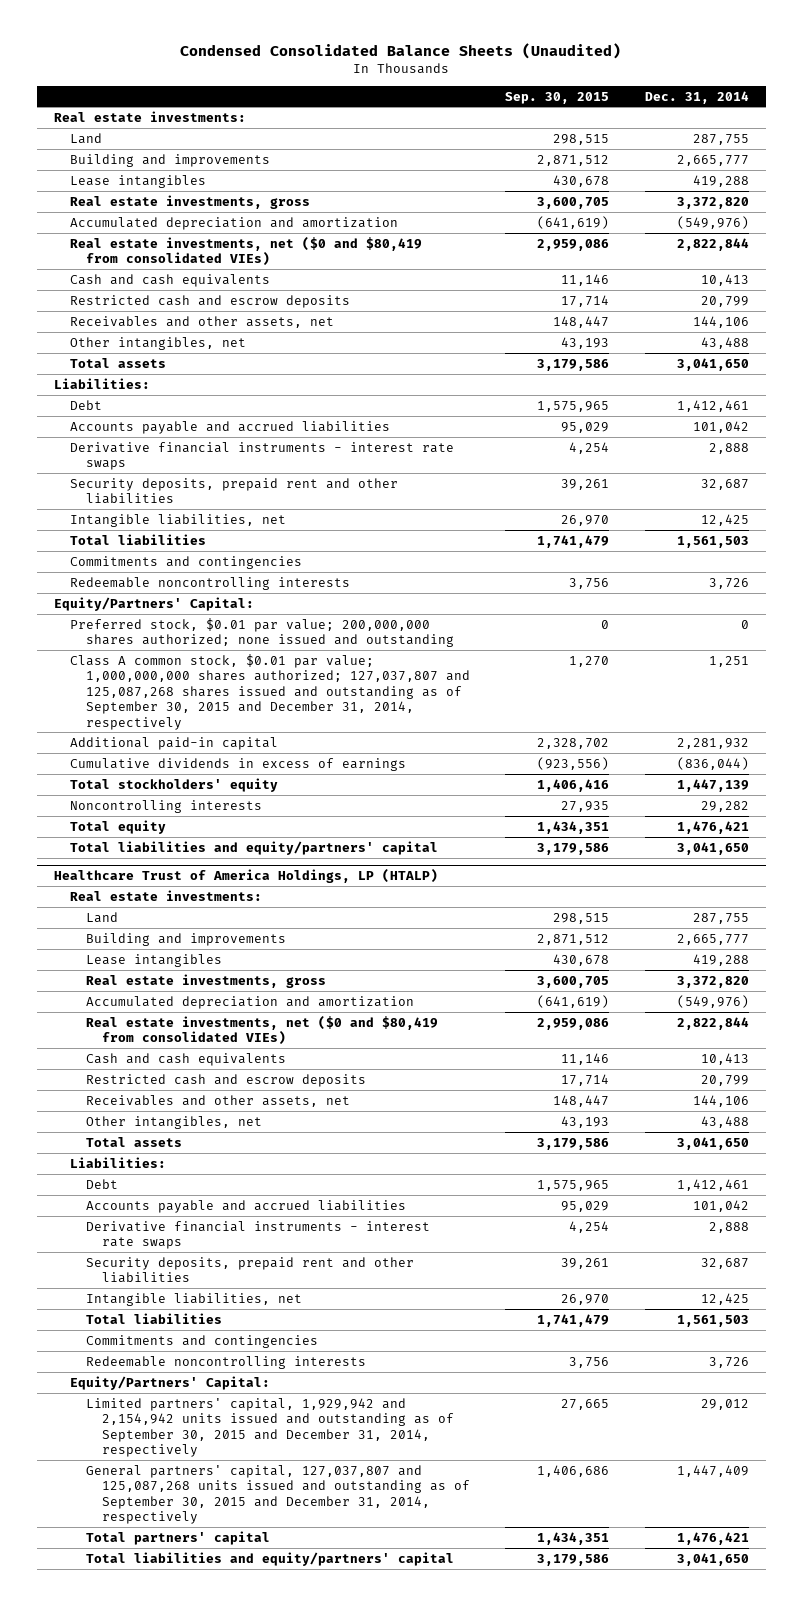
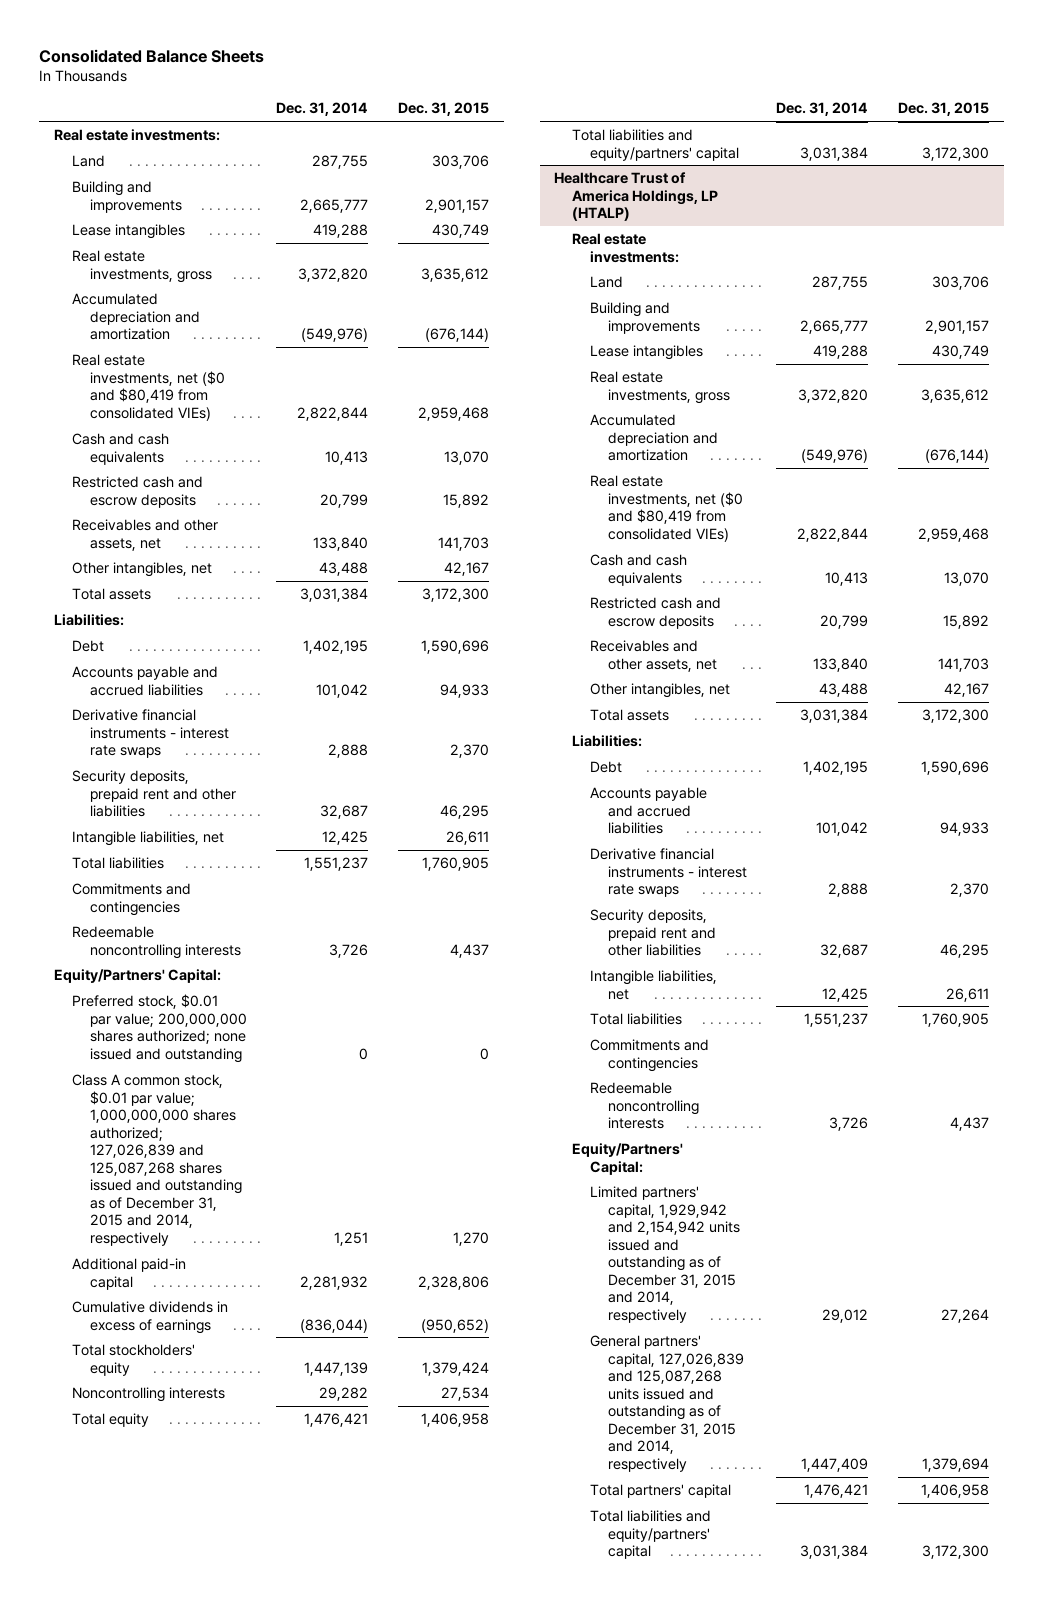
- Condensed Consolidated Balance Sheets (Unaudited)
+ Consolidated Balance Sheets
- | Sep. 30, 2015 | Dec. 31, 2014
+ | Dec. 31, 2014 | Dec. 31, 2015
- Receivables and other assets, net | 148,447 | 144,106
+ Receivables and other assets, net | 133,840 | 141,703
- Total assets | 3,179,586 | 3,041,650
+ Total assets | 3,031,384 | 3,172,300
- Debt | 1,575,965 | 1,412,461
+ Debt | 1,402,195 | 1,590,696
- Total liabilities | 1,741,479 | 1,561,503
+ Total liabilities | 1,551,237 | 1,760,905
- Class A common stock, $0.01 par value; 1,000,000,000 shares authorized; 127,037,807 and 125,087,268 shares issued and outstanding as of September 30, 2015 and December 31, 2014, respectively | 1,270 | 1,251
+ Class A common stock, $0.01 par value; 1,000,000,000 shares authorized; 127,026,839 and 125,087,268 shares issued and outstanding as of December 31, 2015 and 2014, respectively | 1,251 | 1,270
- Total liabilities and equity/partners' capital | 3,179,586 | 3,041,650
+ Total liabilities and equity/partners' capital | 3,031,384 | 3,172,300
@ Healthcare Trust of America Holdings, LP (HTALP)
- Receivables and other assets, net | 148,447 | 144,106
+ Receivables and other assets, net | 133,840 | 141,703
- Total assets | 3,179,586 | 3,041,650
+ Total assets | 3,031,384 | 3,172,300
- Debt | 1,575,965 | 1,412,461
+ Debt | 1,402,195 | 1,590,696
- Total liabilities | 1,741,479 | 1,561,503
+ Total liabilities | 1,551,237 | 1,760,905
- Limited partners' capital, 1,929,942 and 2,154,942 units issued and outstanding as of September 30, 2015 and December 31, 2014, respectively | 27,665 | 29,012
- General partners' capital, 127,037,807 and 125,087,268 units issued and outstanding as of September 30, 2015 and December 31, 2014, respectively | 1,406,686 | 1,447,409
+ Limited partners' capital, 1,929,942 and 2,154,942 units issued and outstanding as of December 31, 2015 and 2014, respectively | 29,012 | 27,264
+ General partners' capital, 127,026,839 and 125,087,268 units issued and outstanding as of December 31, 2015 and 2014, respectively | 1,447,409 | 1,379,694
- Total liabilities and equity/partners' capital | 3,179,586 | 3,041,650
+ Total liabilities and equity/partners' capital | 3,031,384 | 3,172,300

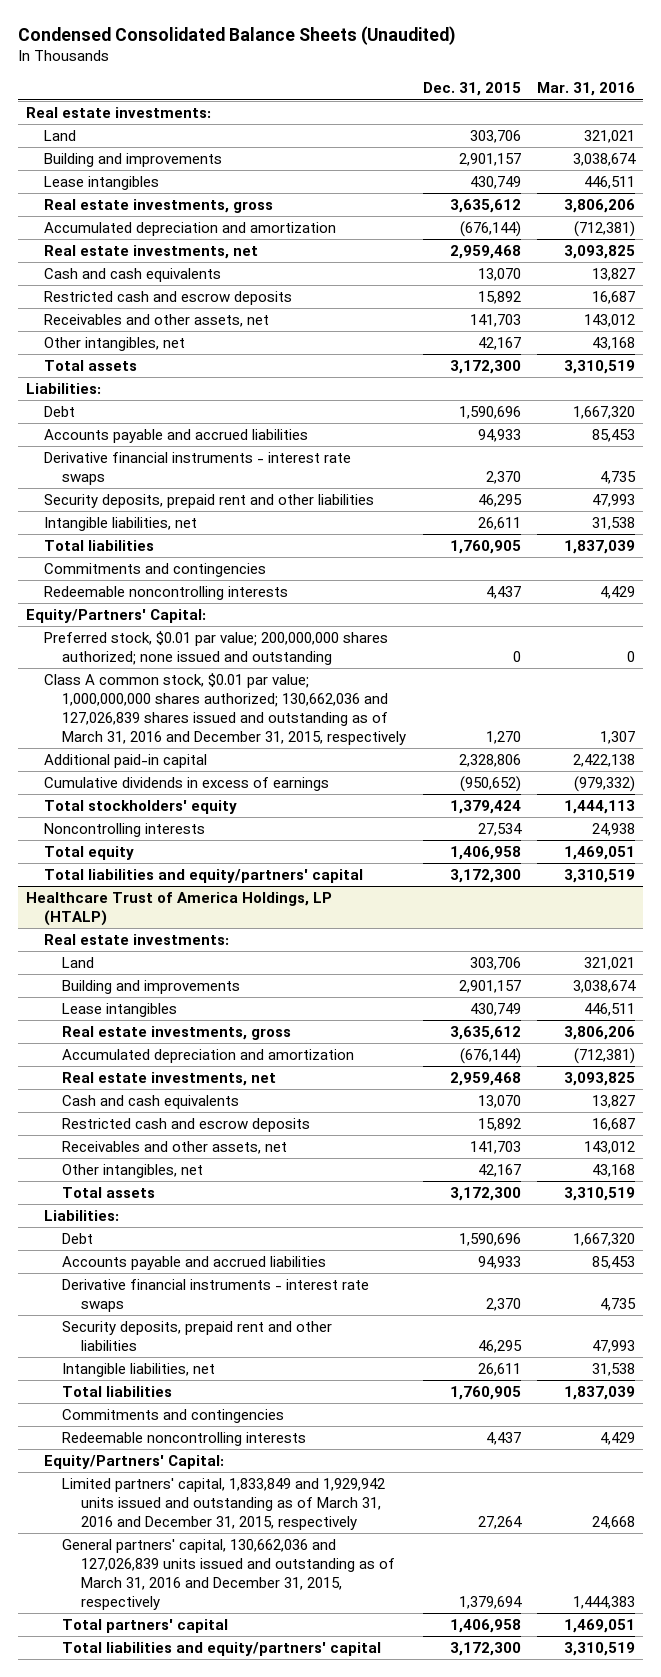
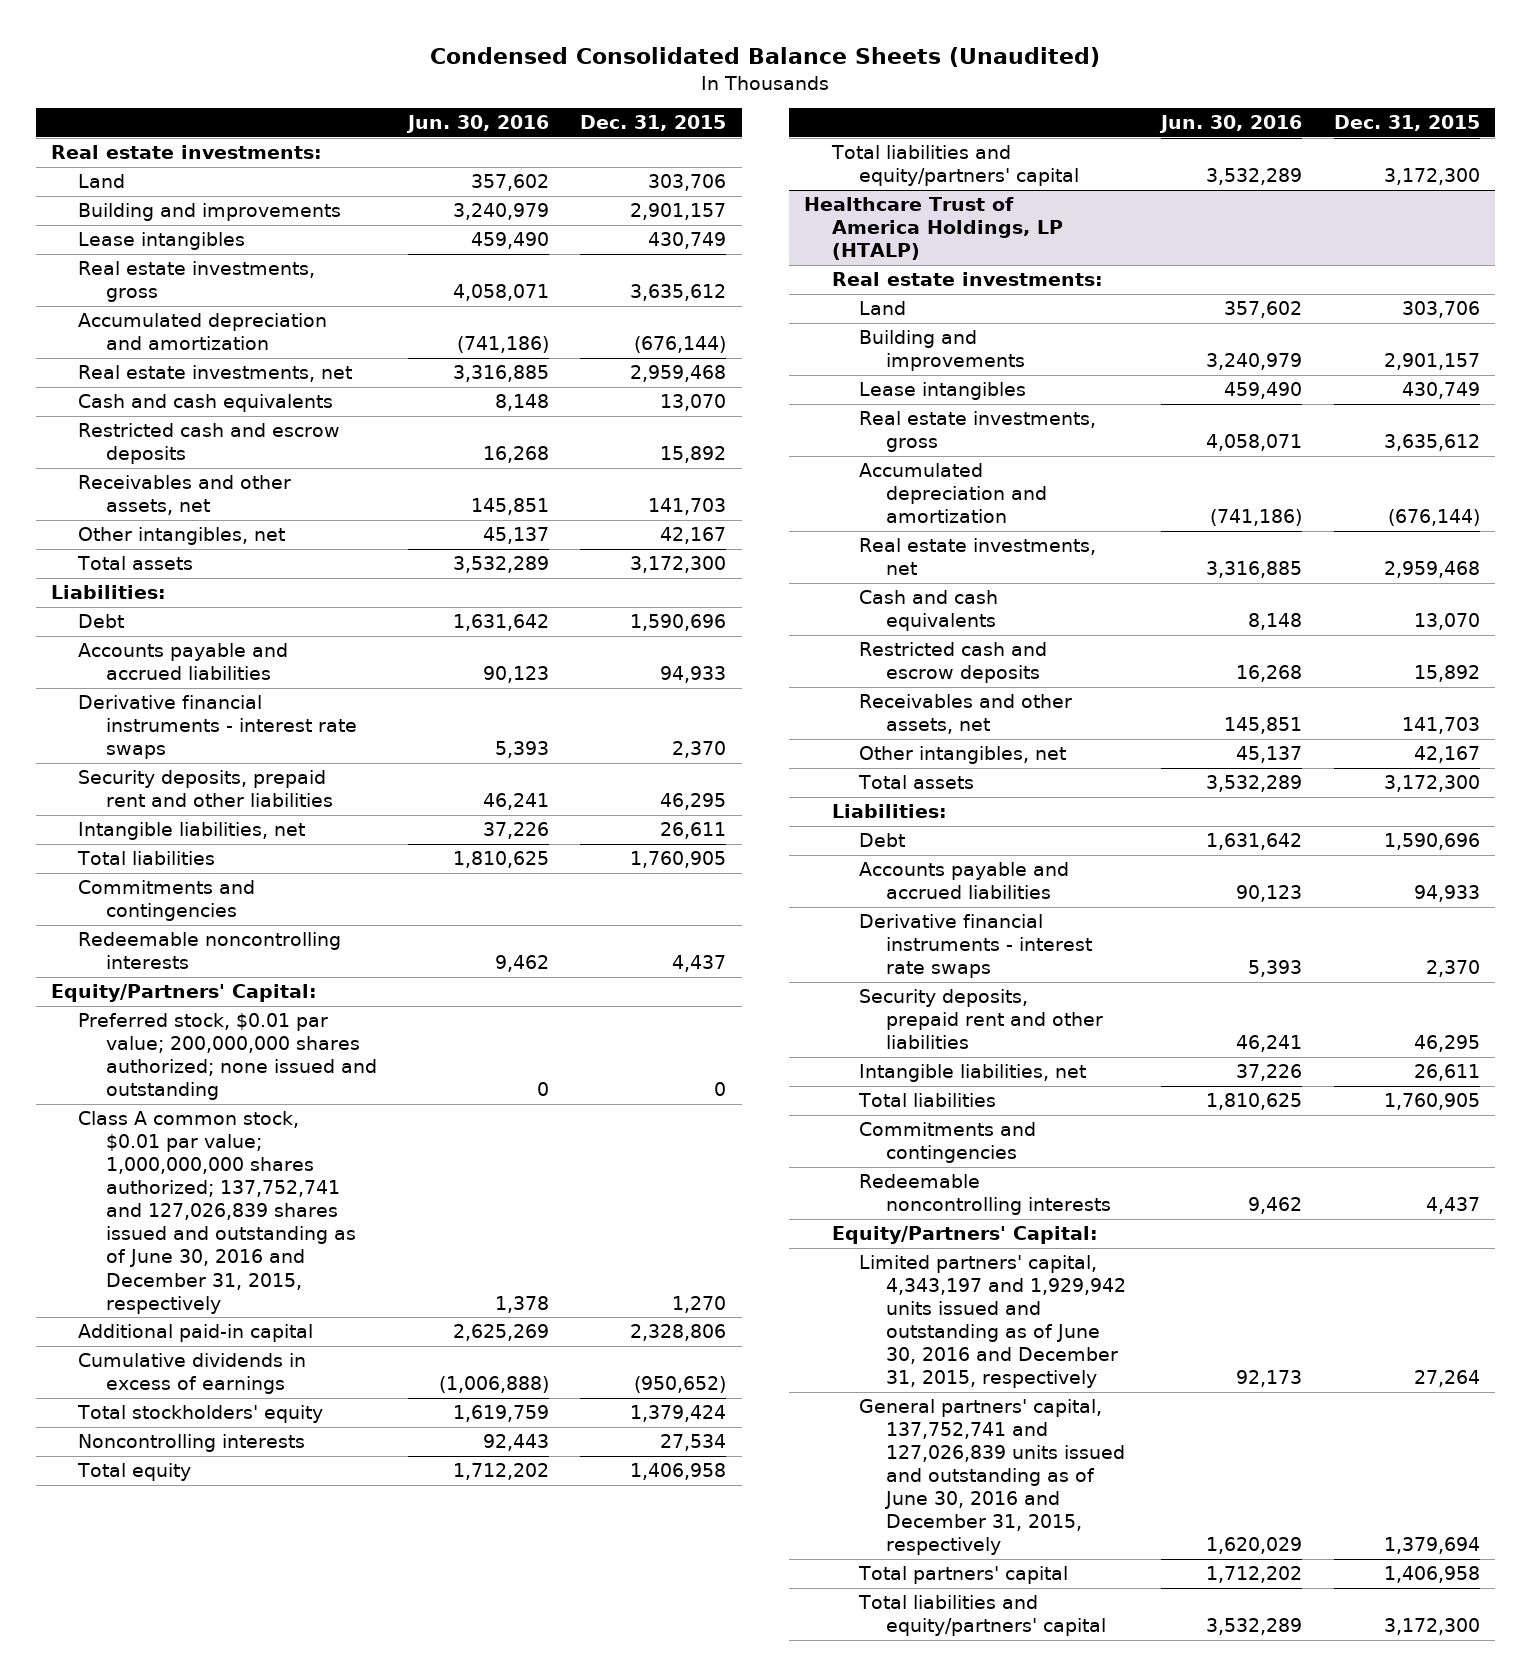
- | Dec. 31, 2015 | Mar. 31, 2016
+ | Jun. 30, 2016 | Dec. 31, 2015
- Class A common stock, $0.01 par value; 1,000,000,000 shares authorized; 130,662,036 and 127,026,839 shares issued and outstanding as of March 31, 2016 and December 31, 2015, respectively | 1,270 | 1,307
+ Class A common stock, $0.01 par value; 1,000,000,000 shares authorized; 137,752,741 and 127,026,839 shares issued and outstanding as of June 30, 2016 and December 31, 2015, respectively | 1,378 | 1,270
@ Healthcare Trust of America Holdings, LP (HTALP)
- Limited partners' capital, 1,833,849 and 1,929,942 units issued and outstanding as of March 31, 2016 and December 31, 2015, respectively | 27,264 | 24,668
- General partners' capital, 130,662,036 and 127,026,839 units issued and outstanding as of March 31, 2016 and December 31, 2015, respectively | 1,379,694 | 1,444,383
+ Limited partners' capital, 4,343,197 and 1,929,942 units issued and outstanding as of June 30, 2016 and December 31, 2015, respectively | 92,173 | 27,264
+ General partners' capital, 137,752,741 and 127,026,839 units issued and outstanding as of June 30, 2016 and December 31, 2015, respectively | 1,620,029 | 1,379,694

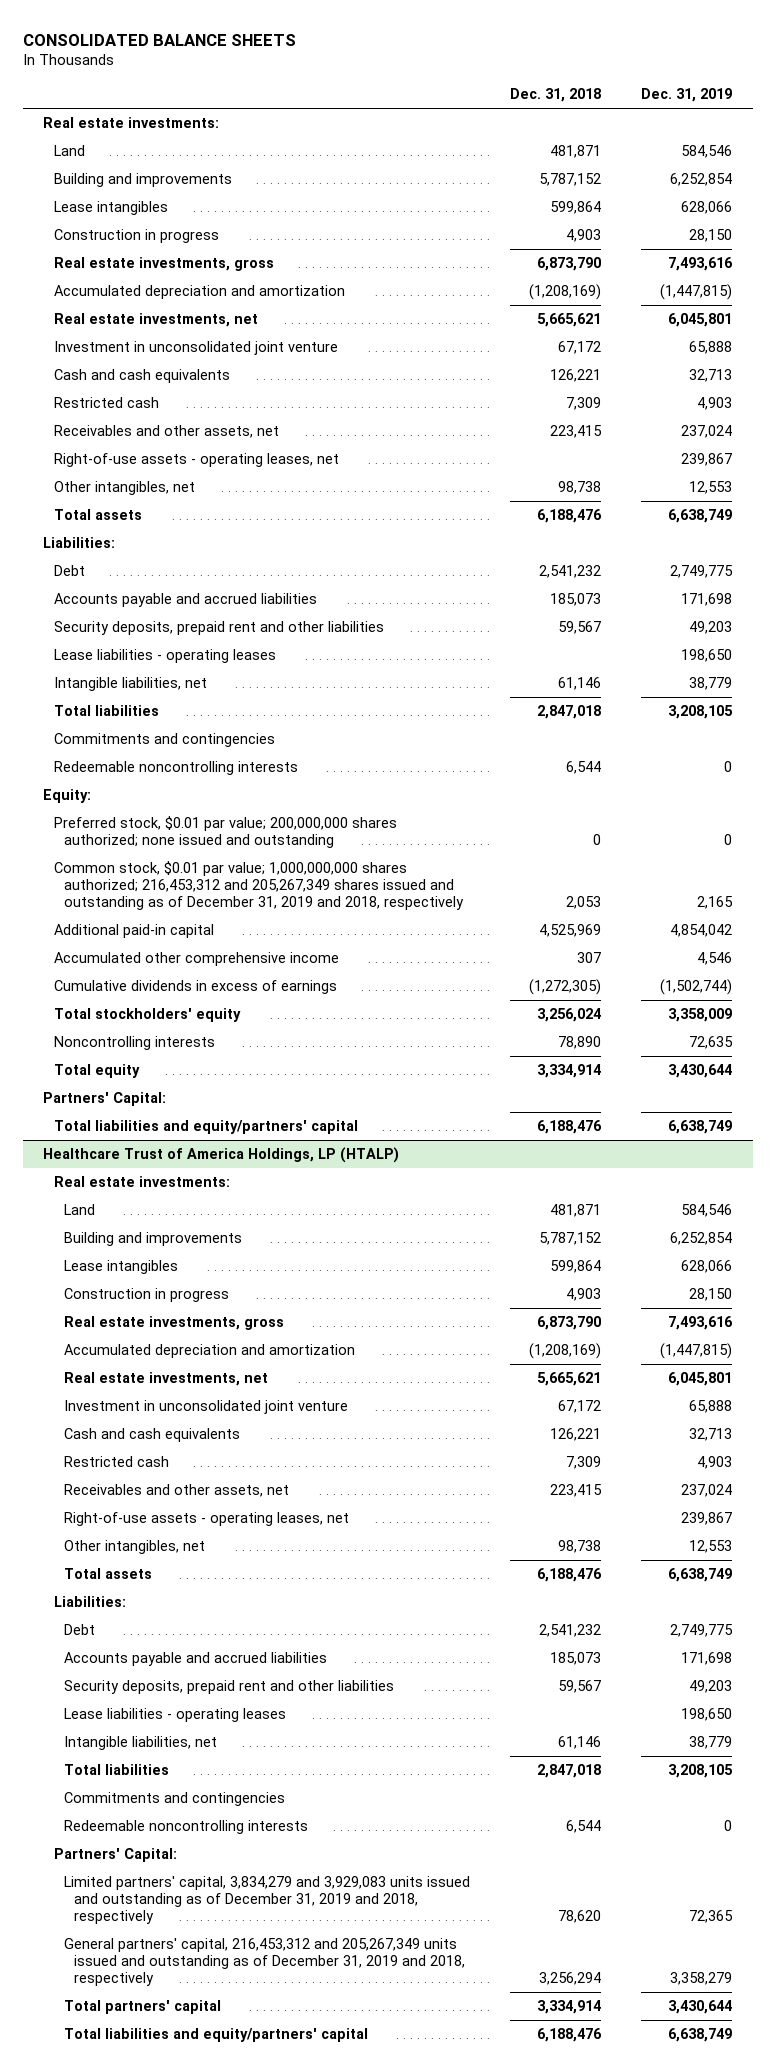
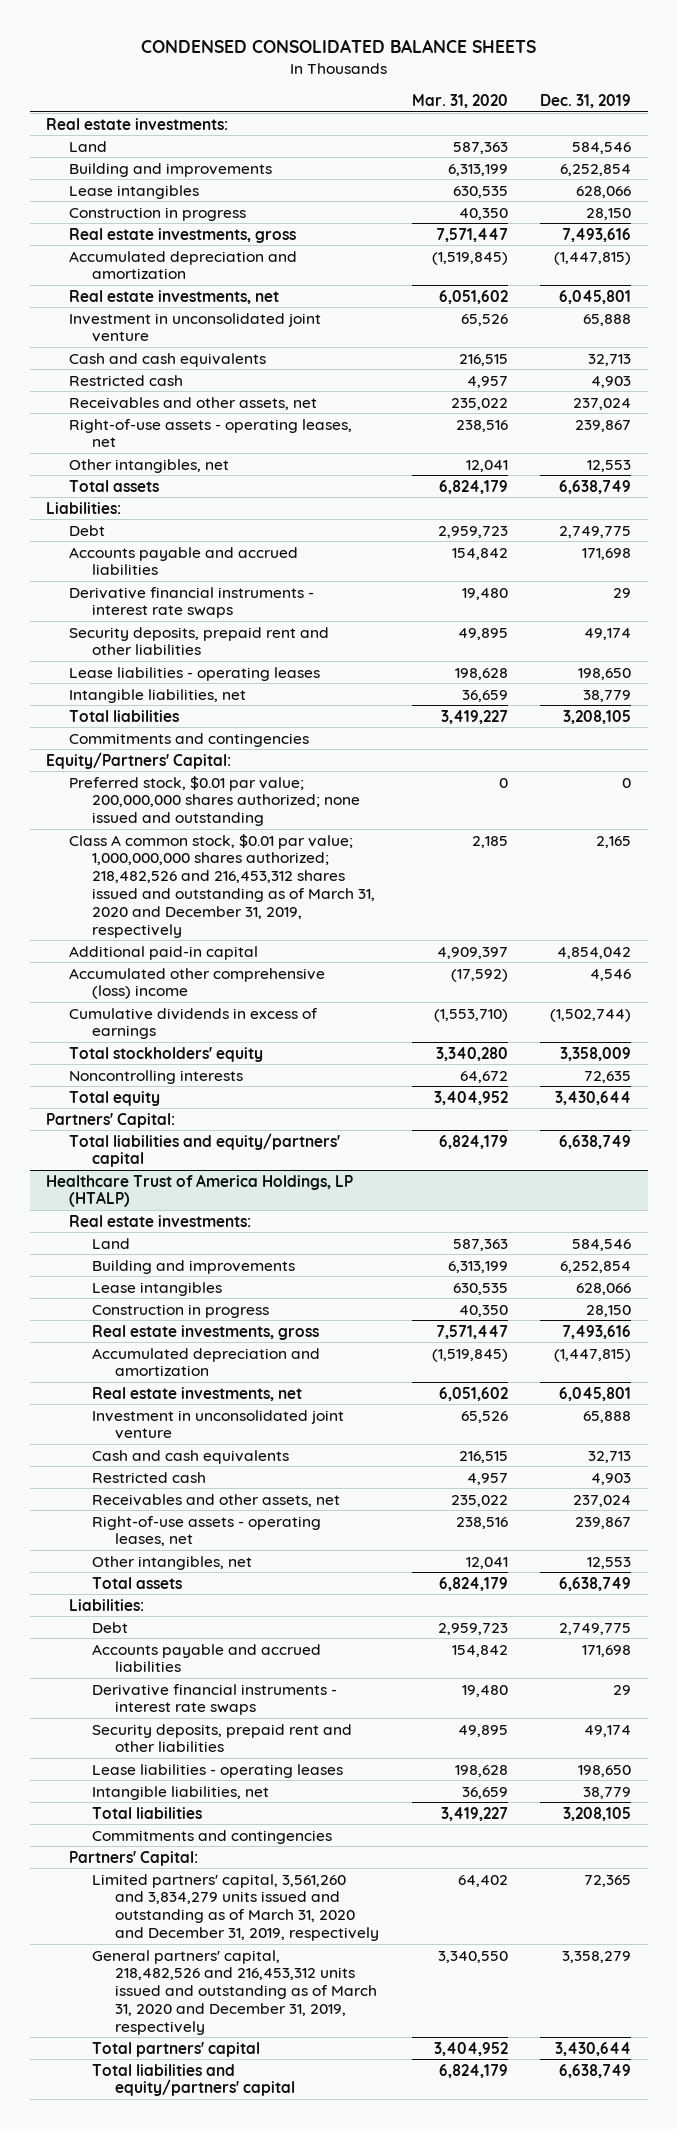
- CONSOLIDATED BALANCE SHEETS
+ CONDENSED CONSOLIDATED BALANCE SHEETS
- | Dec. 31, 2018 | Dec. 31, 2019
+ | Mar. 31, 2020 | Dec. 31, 2019
- Security deposits, prepaid rent and other liabilities | 59,567 | 49,203
+ Derivative financial instruments - interest rate swaps | 19,480 | 29
+ Security deposits, prepaid rent and other liabilities | 49,895 | 49,174
- Redeemable noncontrolling interests | 6,544 | 0
- Equity:
+ Equity/Partners' Capital:
- Common stock, $0.01 par value; 1,000,000,000 shares authorized; 216,453,312 and 205,267,349 shares issued and outstanding as of December 31, 2019 and 2018, respectively | 2,053 | 2,165
+ Class A common stock, $0.01 par value; 1,000,000,000 shares authorized; 218,482,526 and 216,453,312 shares issued and outstanding as of March 31, 2020 and December 31, 2019, respectively | 2,185 | 2,165
- Accumulated other comprehensive income | 307 | 4,546
+ Accumulated other comprehensive (loss) income | (17,592) | 4,546
@ Healthcare Trust of America Holdings, LP (HTALP)
- Security deposits, prepaid rent and other liabilities | 59,567 | 49,203
+ Derivative financial instruments - interest rate swaps | 19,480 | 29
+ Security deposits, prepaid rent and other liabilities | 49,895 | 49,174
- Redeemable noncontrolling interests | 6,544 | 0
- Limited partners' capital, 3,834,279 and 3,929,083 units issued and outstanding as of December 31, 2019 and 2018, respectively | 78,620 | 72,365
- General partners' capital, 216,453,312 and 205,267,349 units issued and outstanding as of December 31, 2019 and 2018, respectively | 3,256,294 | 3,358,279
+ Limited partners' capital, 3,561,260 and 3,834,279 units issued and outstanding as of March 31, 2020 and December 31, 2019, respectively | 64,402 | 72,365
+ General partners' capital, 218,482,526 and 216,453,312 units issued and outstanding as of March 31, 2020 and December 31, 2019, respectively | 3,340,550 | 3,358,279

